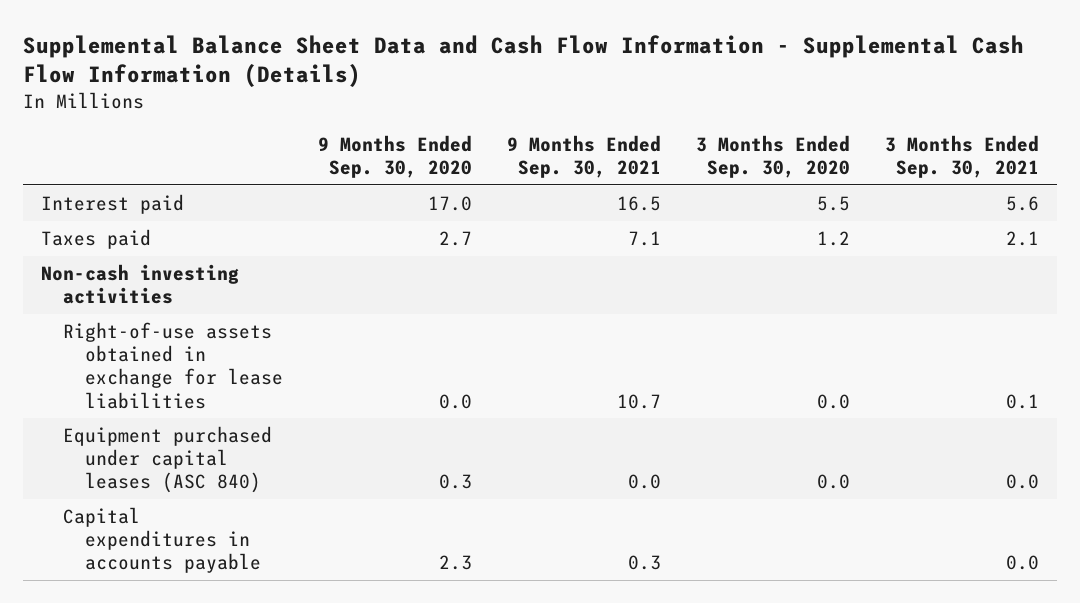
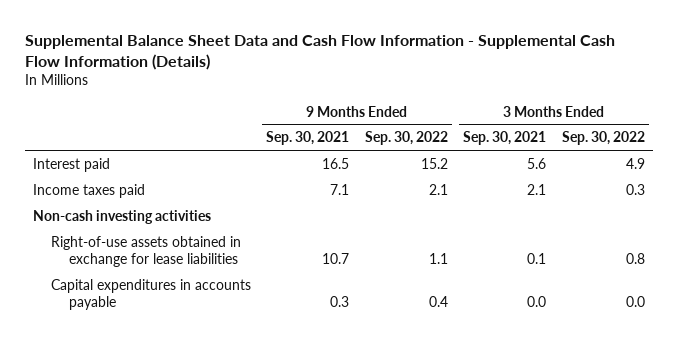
- | 9 Months Ended Sep. 30, 2020 | 9 Months Ended Sep. 30, 2021 | 3 Months Ended Sep. 30, 2020 | 3 Months Ended Sep. 30, 2021
+ | 9 Months Ended Sep. 30, 2021 | 9 Months Ended Sep. 30, 2022 | 3 Months Ended Sep. 30, 2021 | 3 Months Ended Sep. 30, 2022
- Taxes paid | 2.7 | 7.1 | 1.2 | 2.1
+ Income taxes paid | 7.1 | 2.1 | 2.1 | 0.3
- Equipment purchased under capital leases (ASC 840) | 0.3 | 0.0 | 0.0 | 0.0

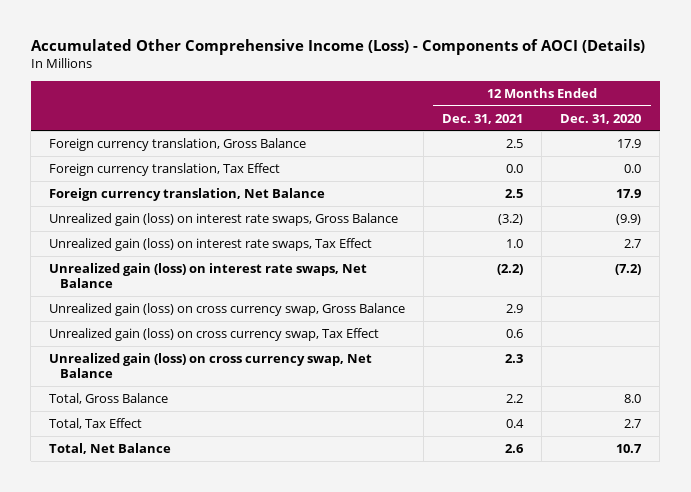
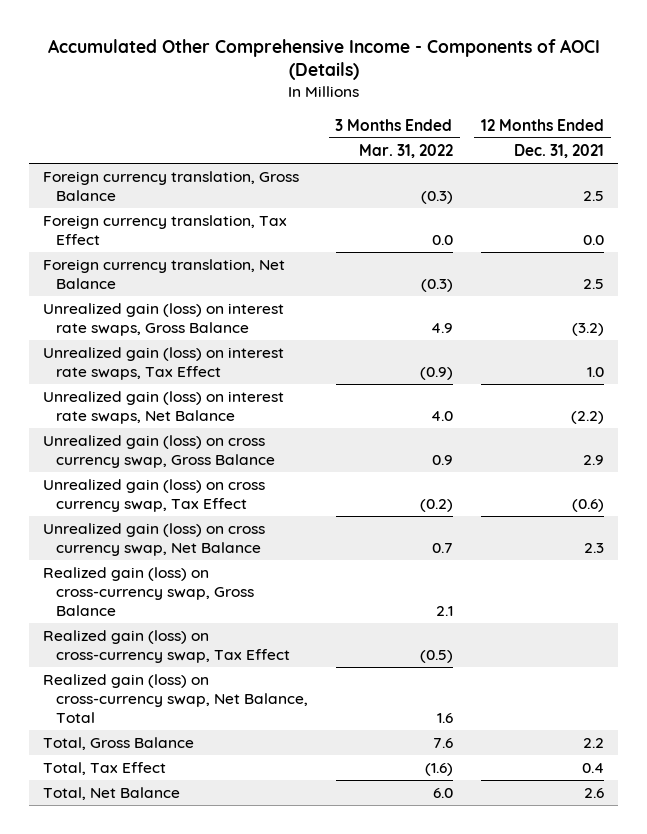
- Accumulated Other Comprehensive Income (Loss) - Components of AOCI (Details)
+ Accumulated Other Comprehensive Income - Components of AOCI (Details)
- | 12 Months Ended Dec. 31, 2021 | 12 Months Ended Dec. 31, 2020
+ | 3 Months Ended Mar. 31, 2022 | 12 Months Ended Dec. 31, 2021
- Unrealized gain (loss) on cross currency swap, Tax Effect | 0.6 |
+ Unrealized gain (loss) on cross currency swap, Tax Effect | (0.2) | (0.6)
+ Realized gain (loss) on cross-currency swap, Gross Balance | 2.1 |
+ Realized gain (loss) on cross-currency swap, Tax Effect | (0.5) |
+ Realized gain (loss) on cross-currency swap, Net Balance, Total | 1.6 |

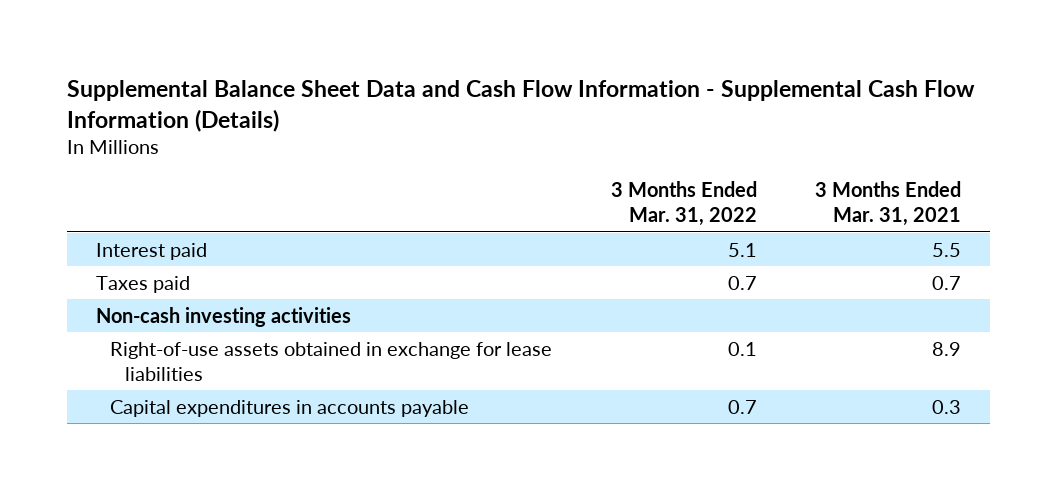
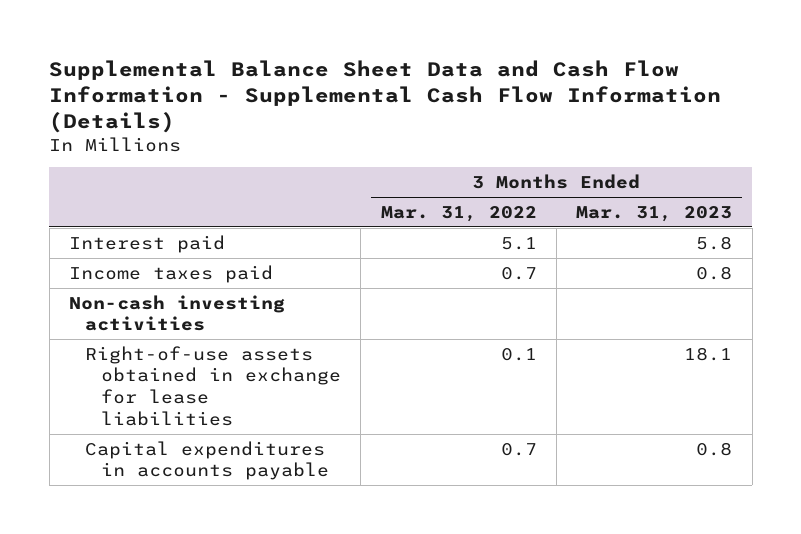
- | 3 Months Ended Mar. 31, 2022 | 3 Months Ended Mar. 31, 2021
+ | 3 Months Ended Mar. 31, 2022 | 3 Months Ended Mar. 31, 2023
- Taxes paid | 0.7 | 0.7
+ Income taxes paid | 0.7 | 0.8

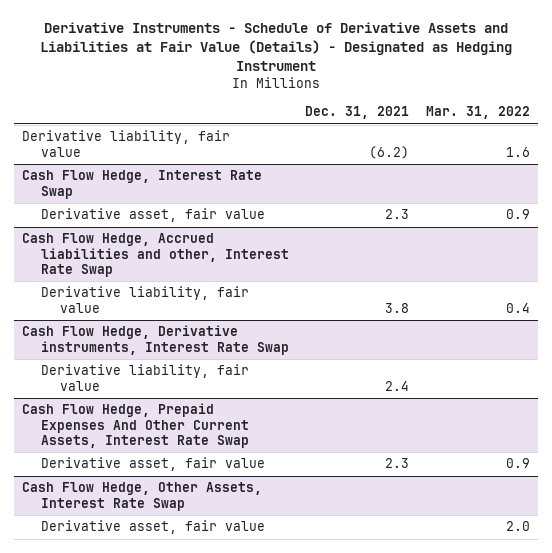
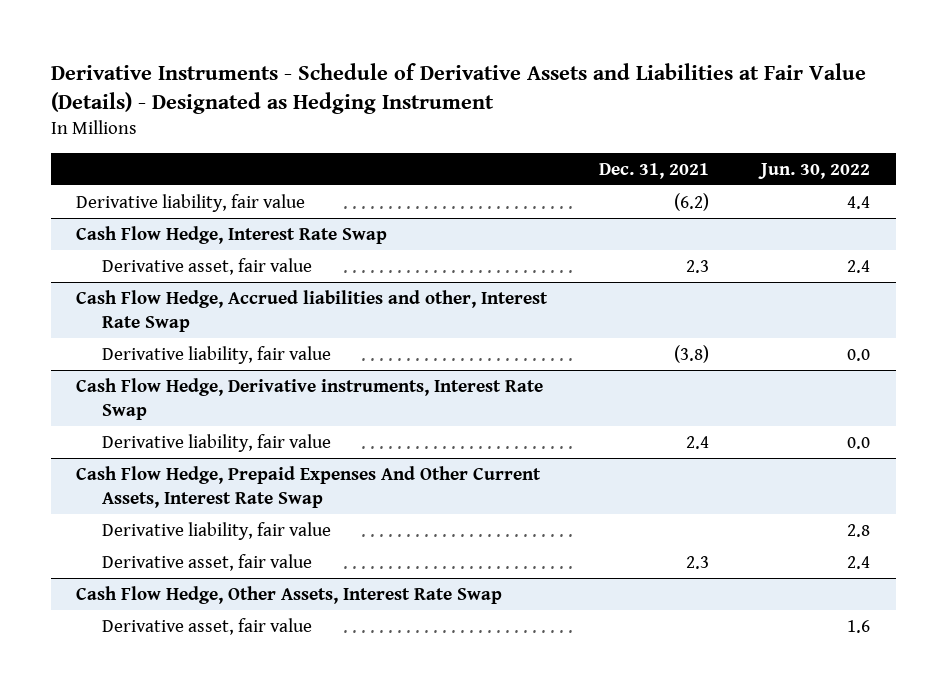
- | Dec. 31, 2021 | Mar. 31, 2022
+ | Dec. 31, 2021 | Jun. 30, 2022
@ Cash Flow Hedge, Accrued liabilities and other, Interest Rate Swap
- Derivative liability, fair value | 3.8 | 0.4
+ Derivative liability, fair value | (3.8) | 0.0
@ Cash Flow Hedge, Prepaid Expenses And Other Current Assets, Interest Rate Swap
+ Derivative liability, fair value | | 2.8

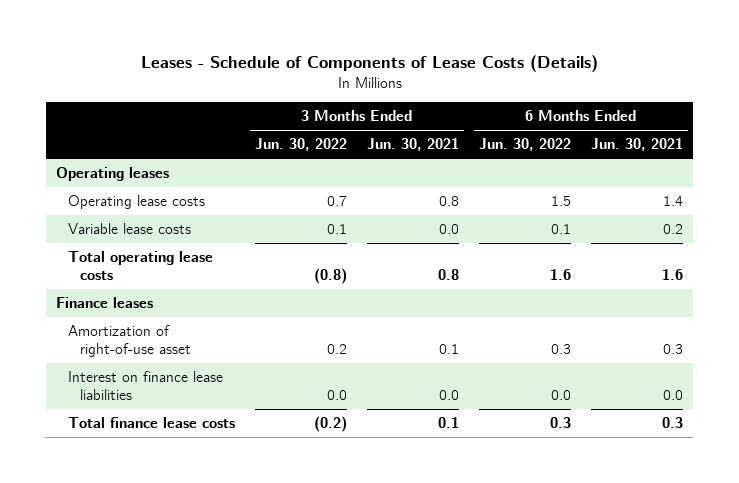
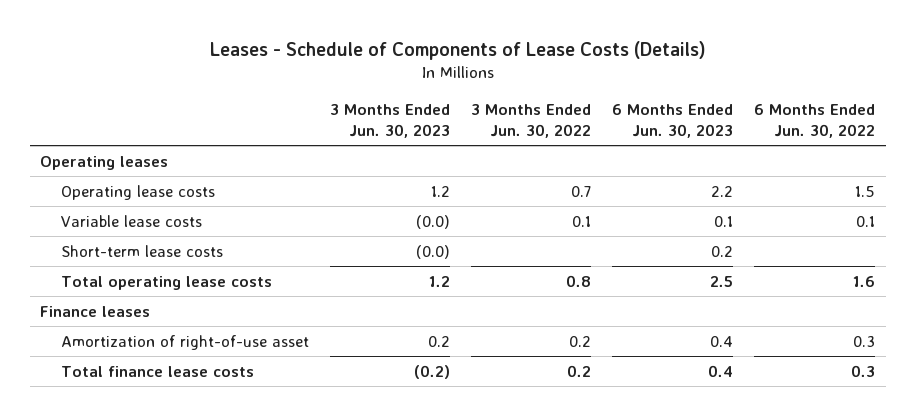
- | 3 Months Ended Jun. 30, 2022 | 3 Months Ended Jun. 30, 2021 | 6 Months Ended Jun. 30, 2022 | 6 Months Ended Jun. 30, 2021
+ | 3 Months Ended Jun. 30, 2023 | 3 Months Ended Jun. 30, 2022 | 6 Months Ended Jun. 30, 2023 | 6 Months Ended Jun. 30, 2022
- Total operating lease costs | (0.8) | 0.8 | 1.6 | 1.6
+ Short-term lease costs | (0.0) | | 0.2 |
+ Total operating lease costs | 1.2 | 0.8 | 2.5 | 1.6
- Interest on finance lease liabilities | 0.0 | 0.0 | 0.0 | 0.0
- Total finance lease costs | (0.2) | 0.1 | 0.3 | 0.3
+ Total finance lease costs | (0.2) | 0.2 | 0.4 | 0.3

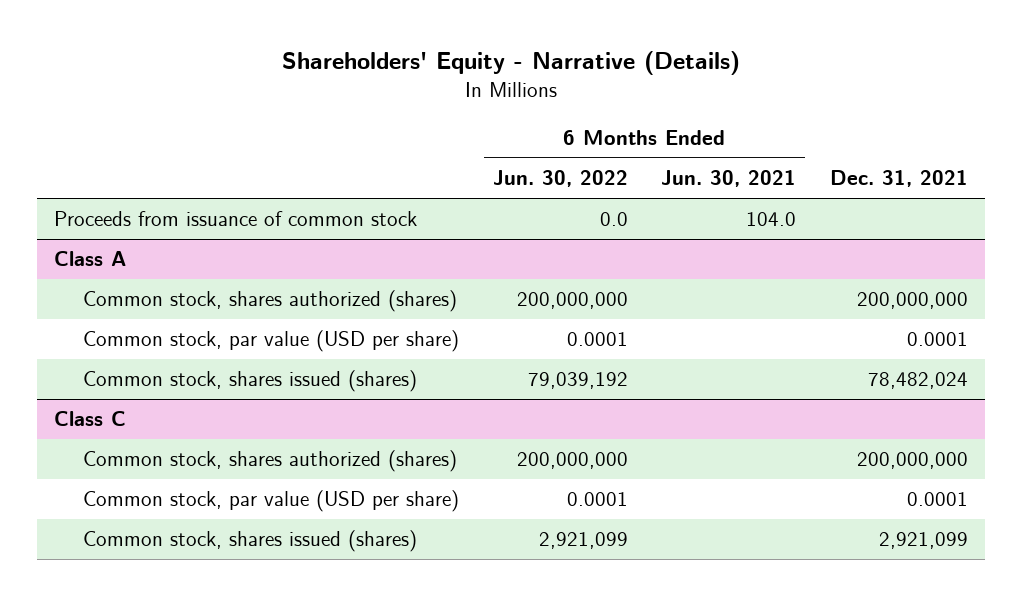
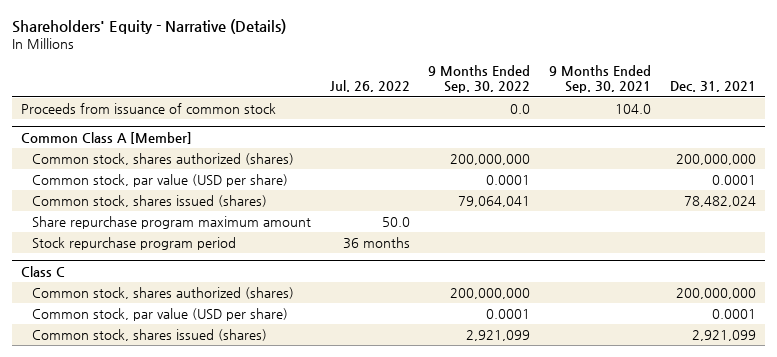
- | 6 Months Ended Jun. 30, 2022 | 6 Months Ended Jun. 30, 2021 | Dec. 31, 2021
+ | Jul. 26, 2022 | 9 Months Ended Sep. 30, 2022 | 9 Months Ended Sep. 30, 2021 | Dec. 31, 2021
- Class A
+ Common Class A [Member]
+ Share repurchase program maximum amount | 50.0 | | |
+ Stock repurchase program period | 36 months | | |

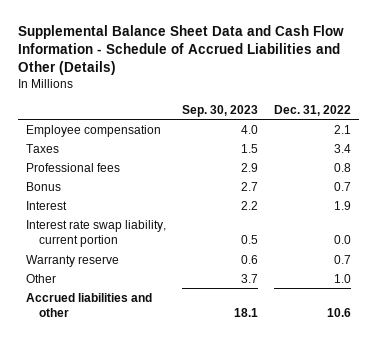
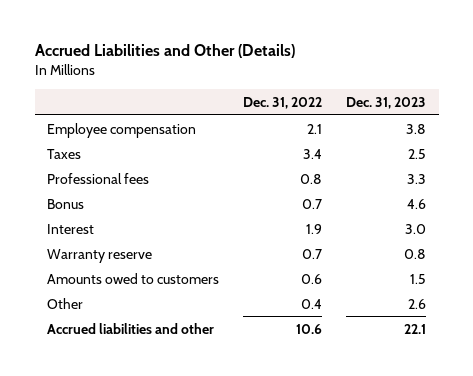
- Supplemental Balance Sheet Data and Cash Flow Information - Schedule of Accrued Liabilities and Other (Details)
+ Accrued Liabilities and Other (Details)
- | Sep. 30, 2023 | Dec. 31, 2022
+ | Dec. 31, 2022 | Dec. 31, 2023
- Interest rate swap liability, current portion | 0.5 | 0.0
- Other | 3.7 | 1.0
+ Amounts owed to customers | 0.6 | 1.5
+ Other | 0.4 | 2.6

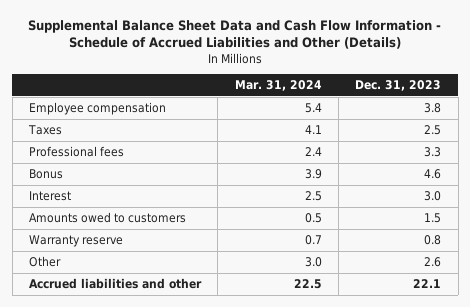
- Accrued Liabilities and Other (Details)
+ Supplemental Balance Sheet Data and Cash Flow Information - Schedule of Accrued Liabilities and Other (Details)
- | Dec. 31, 2022 | Dec. 31, 2023
+ | Mar. 31, 2024 | Dec. 31, 2023
moved down: Warranty reserve | 0.7 | 0.8

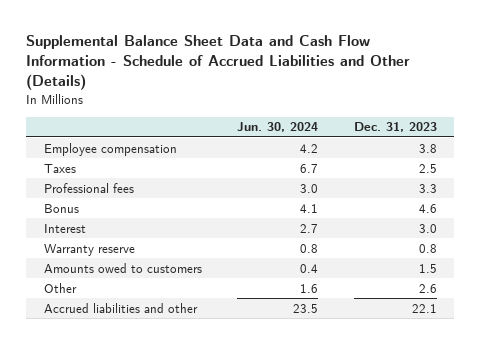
- | Mar. 31, 2024 | Dec. 31, 2023
+ | Jun. 30, 2024 | Dec. 31, 2023
moved down: Amounts owed to customers | 0.4 | 1.5

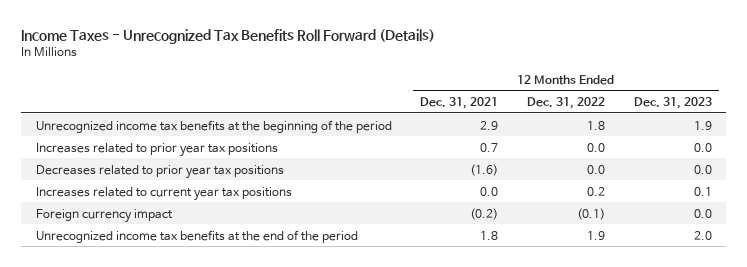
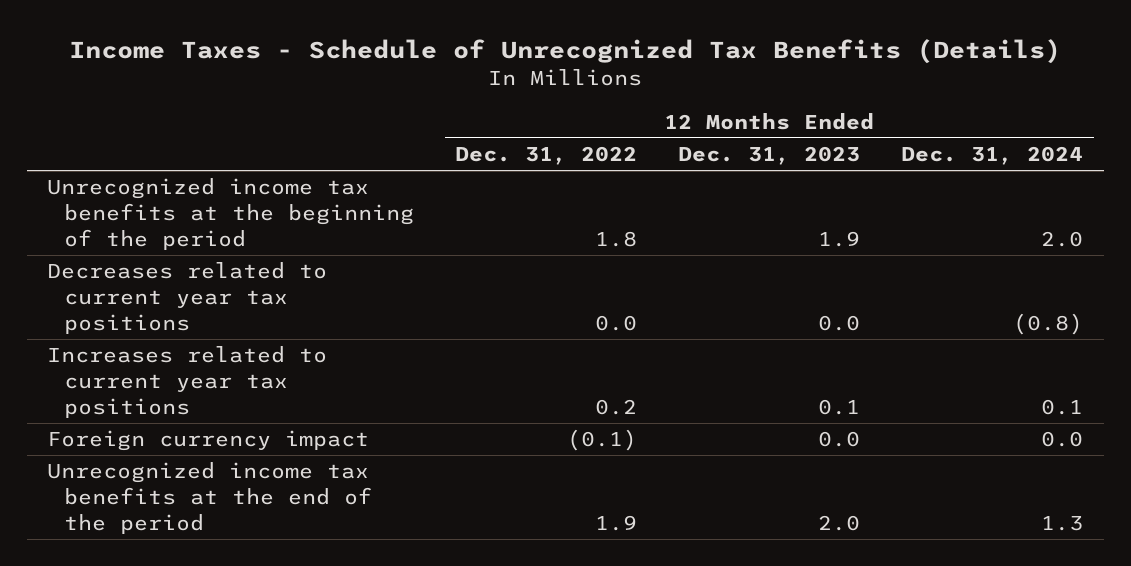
- Income Taxes - Unrecognized Tax Benefits Roll Forward (Details)
+ Income Taxes - Schedule of Unrecognized Tax Benefits (Details)
- | 12 Months Ended Dec. 31, 2021 | 12 Months Ended Dec. 31, 2022 | 12 Months Ended Dec. 31, 2023
+ | 12 Months Ended Dec. 31, 2022 | 12 Months Ended Dec. 31, 2023 | 12 Months Ended Dec. 31, 2024
- Increases related to prior year tax positions | 0.7 | 0.0 | 0.0
- Decreases related to prior year tax positions | (1.6) | 0.0 | 0.0
+ Decreases related to current year tax positions | 0.0 | 0.0 | (0.8)

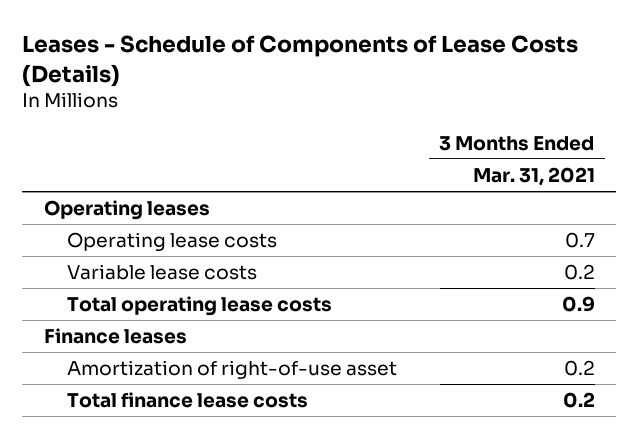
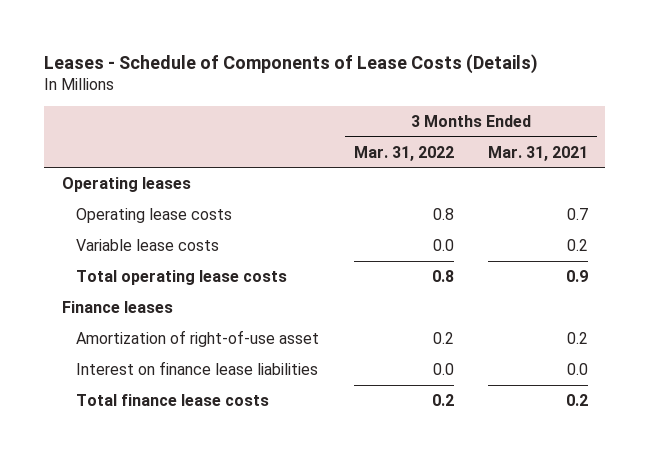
- | 3 Months Ended Mar. 31, 2021
+ | 3 Months Ended Mar. 31, 2022 | 3 Months Ended Mar. 31, 2021
+ Interest on finance lease liabilities | 0.0 | 0.0

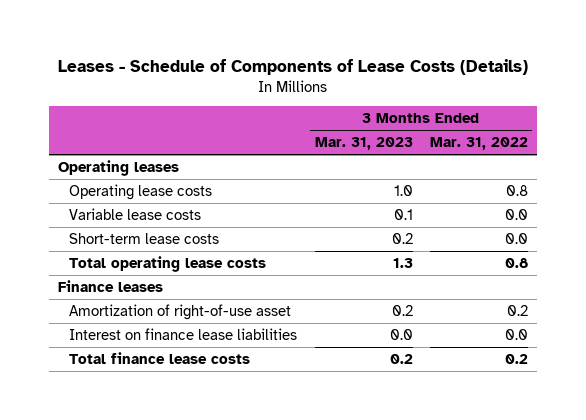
- | 3 Months Ended Mar. 31, 2022 | 3 Months Ended Mar. 31, 2021
+ | 3 Months Ended Mar. 31, 2023 | 3 Months Ended Mar. 31, 2022
+ Short-term lease costs | 0.2 | 0.0

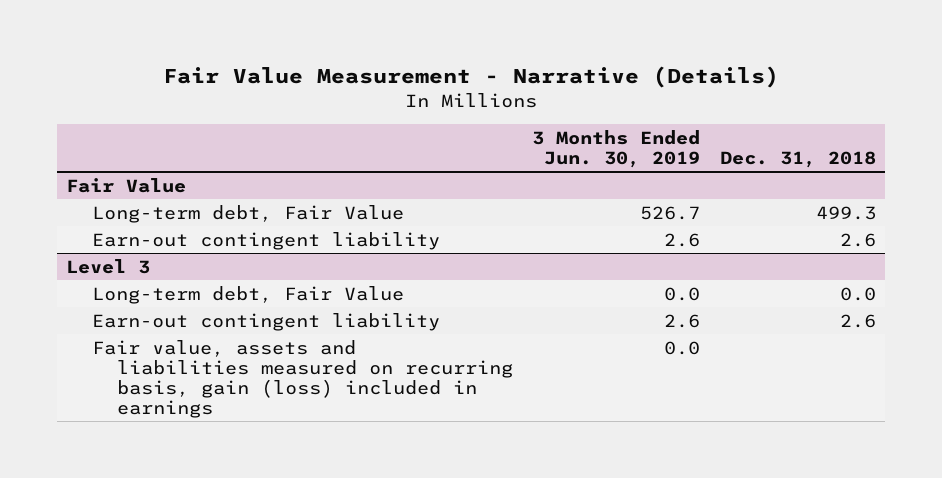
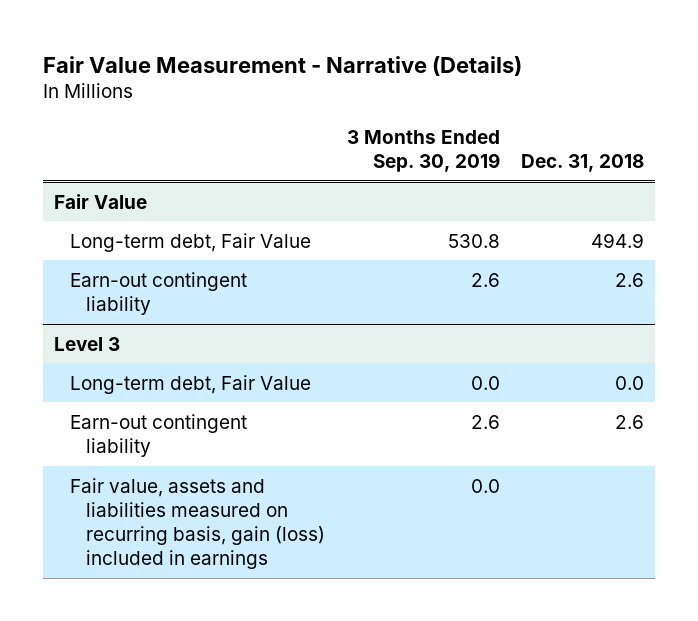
- | 3 Months Ended Jun. 30, 2019 | Dec. 31, 2018
+ | 3 Months Ended Sep. 30, 2019 | Dec. 31, 2018
@ Fair Value
- Long-term debt, Fair Value | 526.7 | 499.3
+ Long-term debt, Fair Value | 530.8 | 494.9

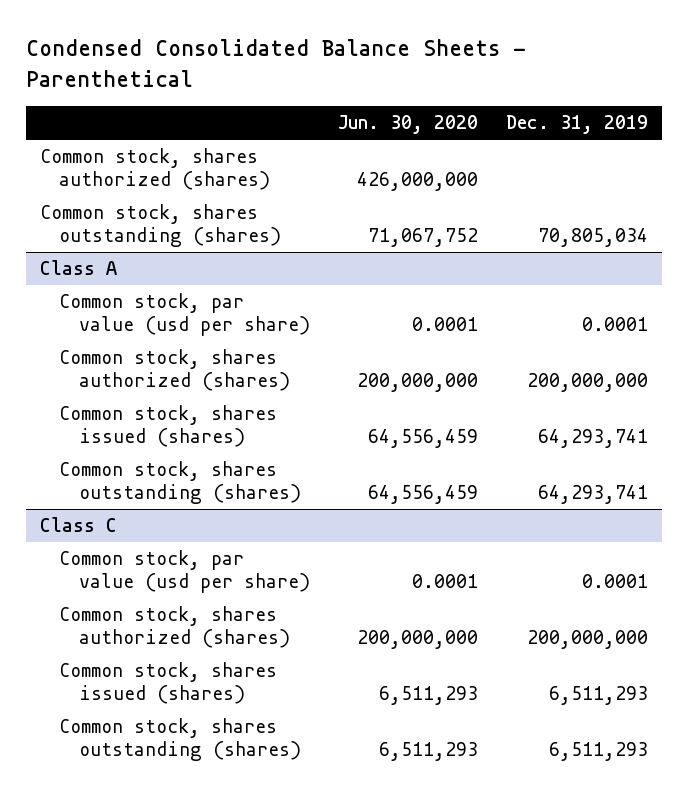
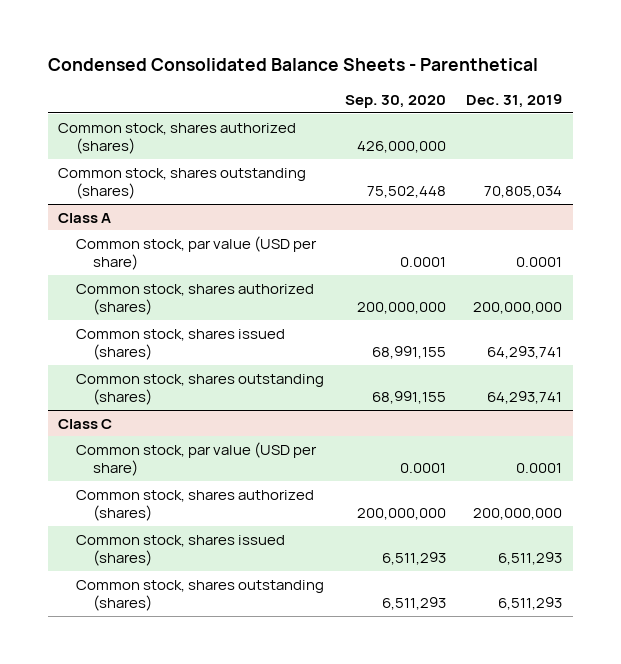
- | Jun. 30, 2020 | Dec. 31, 2019
+ | Sep. 30, 2020 | Dec. 31, 2019
@ Class A
- Common stock, par value (usd per share) | 0.0001 | 0.0001
+ Common stock, par value (USD per share) | 0.0001 | 0.0001
@ Class C
- Common stock, par value (usd per share) | 0.0001 | 0.0001
+ Common stock, par value (USD per share) | 0.0001 | 0.0001

